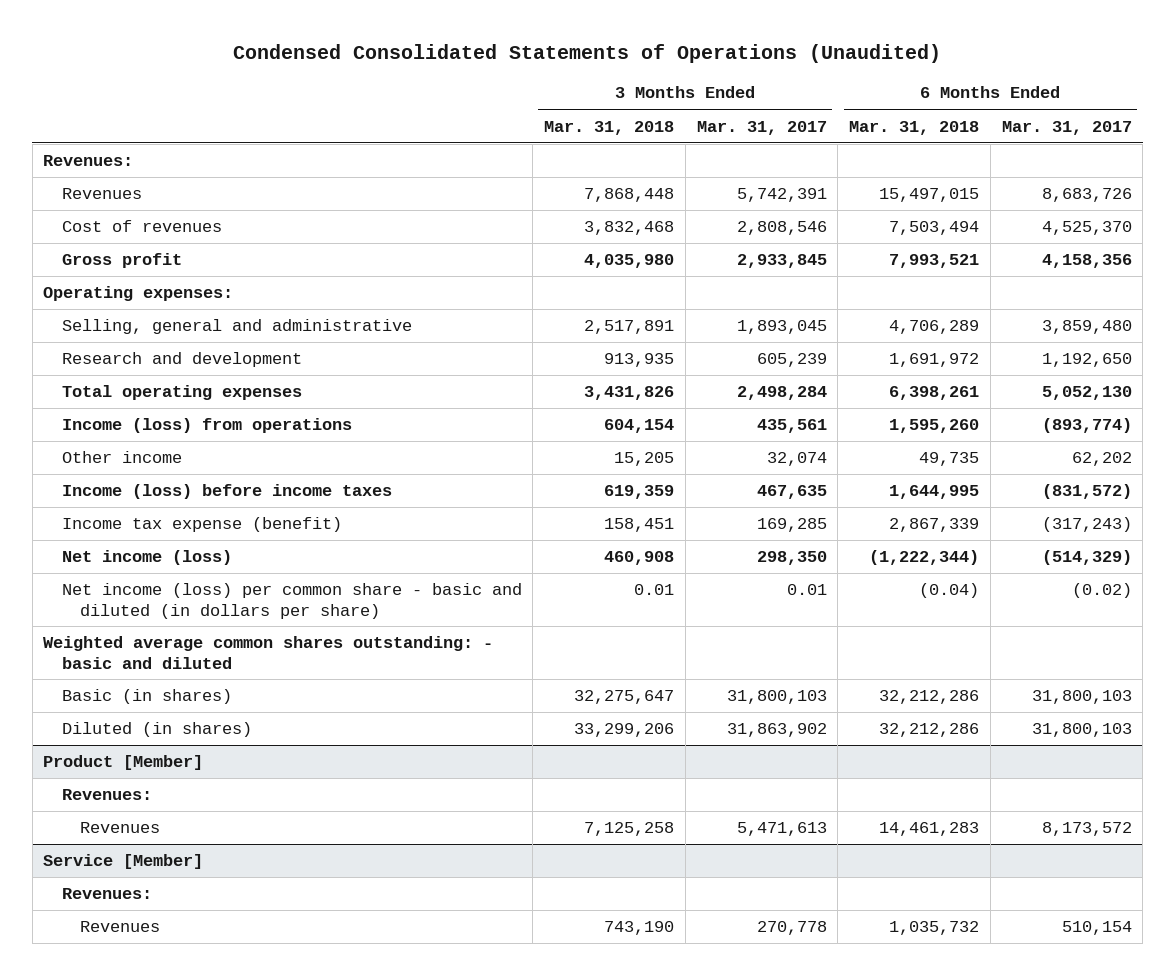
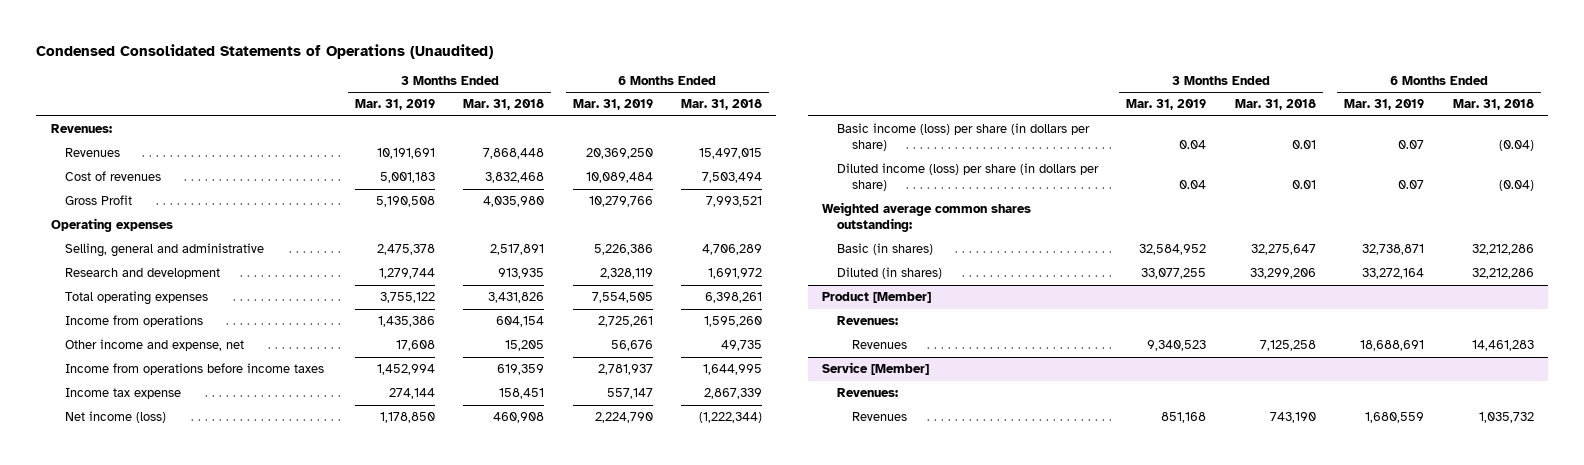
- | 3 Months Ended Mar. 31, 2018 | 3 Months Ended Mar. 31, 2017 | 6 Months Ended Mar. 31, 2018 | 6 Months Ended Mar. 31, 2017
+ | 3 Months Ended Mar. 31, 2019 | 3 Months Ended Mar. 31, 2018 | 6 Months Ended Mar. 31, 2019 | 6 Months Ended Mar. 31, 2018
- Gross profit | 4,035,980 | 2,933,845 | 7,993,521 | 4,158,356
- Operating expenses:
+ Gross Profit | 5,190,508 | 4,035,980 | 10,279,766 | 7,993,521
+ Operating expenses
- Income (loss) from operations | 604,154 | 435,561 | 1,595,260 | (893,774)
- Other income | 15,205 | 32,074 | 49,735 | 62,202
- Income (loss) before income taxes | 619,359 | 467,635 | 1,644,995 | (831,572)
- Income tax expense (benefit) | 158,451 | 169,285 | 2,867,339 | (317,243)
+ Income from operations | 1,435,386 | 604,154 | 2,725,261 | 1,595,260
+ Other income and expense, net | 17,608 | 15,205 | 56,676 | 49,735
+ Income from operations before income taxes | 1,452,994 | 619,359 | 2,781,937 | 1,644,995
+ Income tax expense | 274,144 | 158,451 | 557,147 | 2,867,339
- Net income (loss) per common share - basic and diluted (in dollars per share) | 0.01 | 0.01 | (0.04) | (0.02)
- Weighted average common shares outstanding: - basic and diluted
+ Basic income (loss) per share (in dollars per share) | 0.04 | 0.01 | 0.07 | (0.04)
+ Diluted income (loss) per share (in dollars per share) | 0.04 | 0.01 | 0.07 | (0.04)
+ Weighted average common shares outstanding:

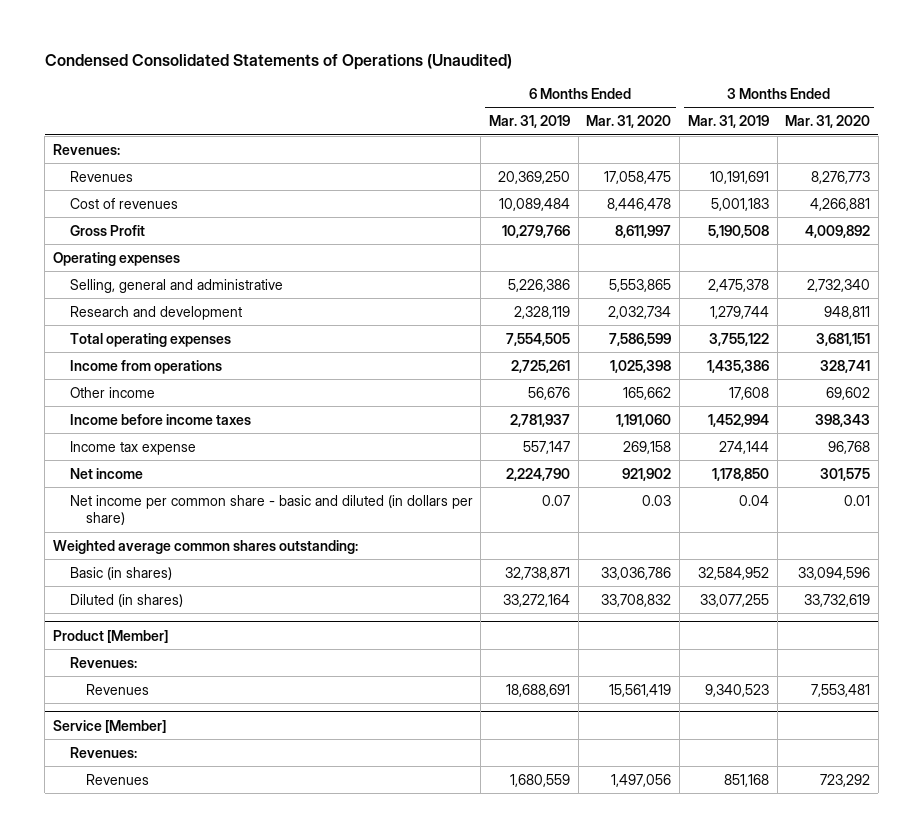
- | 3 Months Ended Mar. 31, 2019 | 3 Months Ended Mar. 31, 2018 | 6 Months Ended Mar. 31, 2019 | 6 Months Ended Mar. 31, 2018
+ | 6 Months Ended Mar. 31, 2019 | 6 Months Ended Mar. 31, 2020 | 3 Months Ended Mar. 31, 2019 | 3 Months Ended Mar. 31, 2020
- Other income and expense, net | 17,608 | 15,205 | 56,676 | 49,735
- Income from operations before income taxes | 1,452,994 | 619,359 | 2,781,937 | 1,644,995
+ Other income | 56,676 | 165,662 | 17,608 | 69,602
+ Income before income taxes | 2,781,937 | 1,191,060 | 1,452,994 | 398,343
- Net income (loss) | 1,178,850 | 460,908 | 2,224,790 | (1,222,344)
- Basic income (loss) per share (in dollars per share) | 0.04 | 0.01 | 0.07 | (0.04)
- Diluted income (loss) per share (in dollars per share) | 0.04 | 0.01 | 0.07 | (0.04)
+ Net income | 2,224,790 | 921,902 | 1,178,850 | 301,575
+ Net income per common share - basic and diluted (in dollars per share) | 0.07 | 0.03 | 0.04 | 0.01

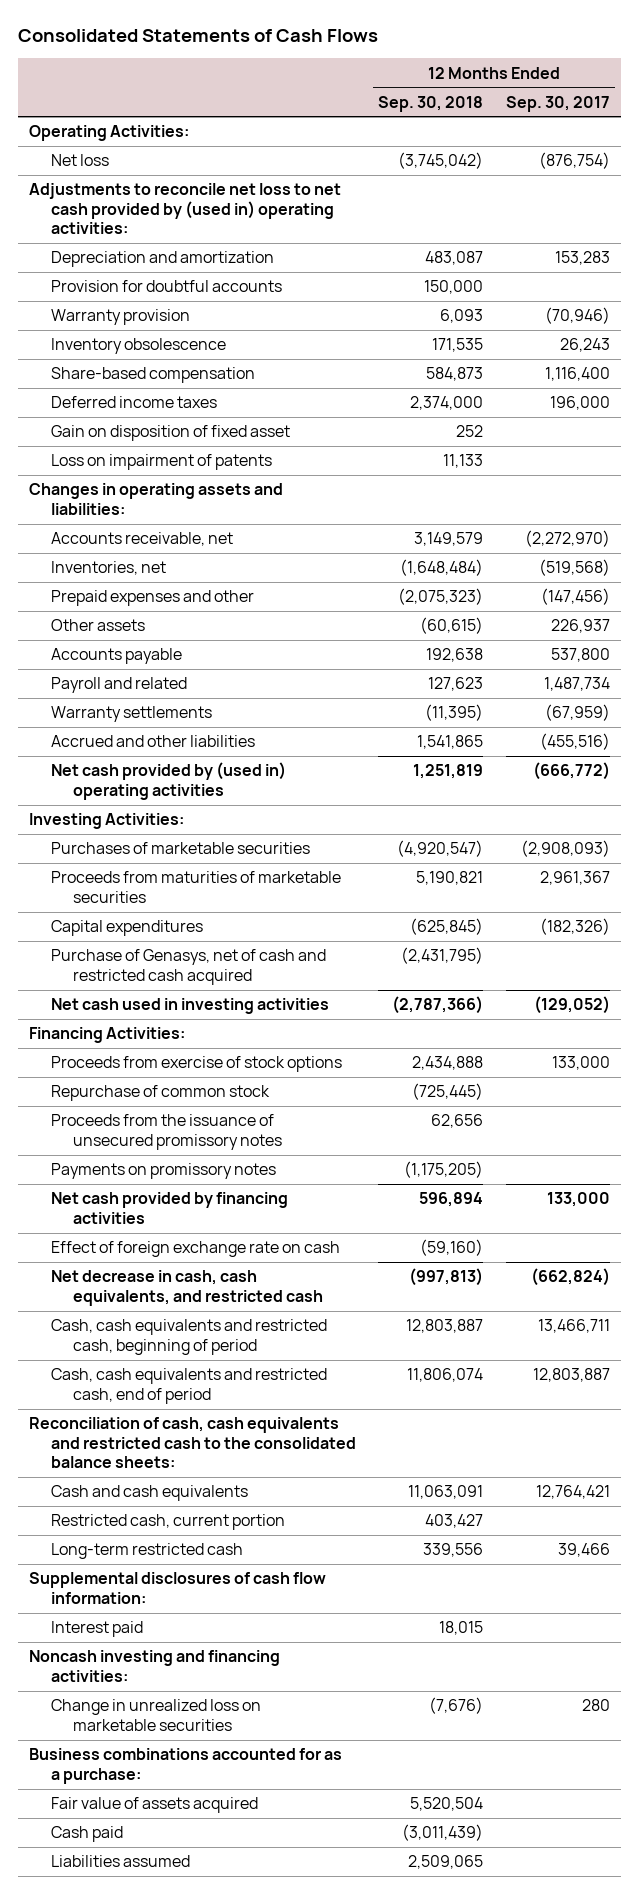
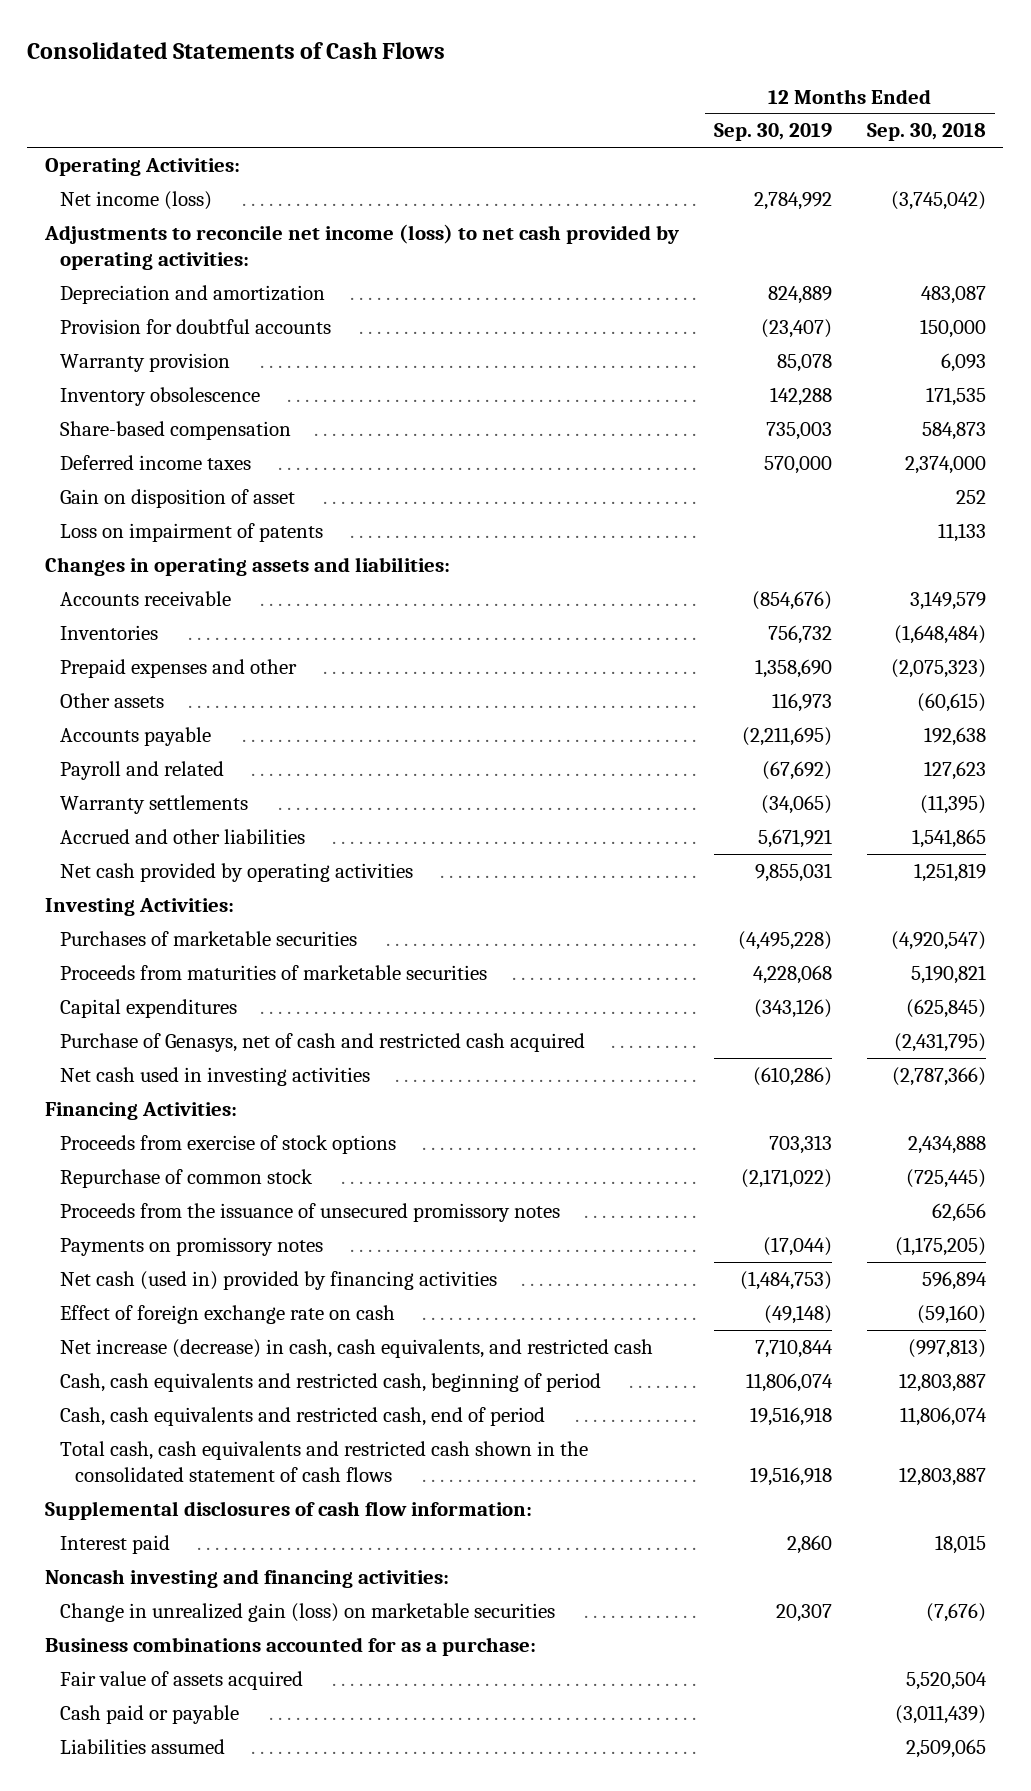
- | 12 Months Ended Sep. 30, 2018 | 12 Months Ended Sep. 30, 2017
+ | 12 Months Ended Sep. 30, 2019 | 12 Months Ended Sep. 30, 2018
- Net loss | (3,745,042) | (876,754)
- Adjustments to reconcile net loss to net cash provided by (used in) operating activities:
+ Net income (loss) | 2,784,992 | (3,745,042)
+ Adjustments to reconcile net income (loss) to net cash provided by operating activities:
- Gain on disposition of fixed asset | 252 |
+ Gain on disposition of asset | | 252
- Accounts receivable, net | 3,149,579 | (2,272,970)
- Inventories, net | (1,648,484) | (519,568)
+ Accounts receivable | (854,676) | 3,149,579
+ Inventories | 756,732 | (1,648,484)
- Net cash provided by (used in) operating activities | 1,251,819 | (666,772)
+ Net cash provided by operating activities | 9,855,031 | 1,251,819
- Net cash provided by financing activities | 596,894 | 133,000
+ Net cash (used in) provided by financing activities | (1,484,753) | 596,894
- Net decrease in cash, cash equivalents, and restricted cash | (997,813) | (662,824)
+ Net increase (decrease) in cash, cash equivalents, and restricted cash | 7,710,844 | (997,813)
- Reconciliation of cash, cash equivalents and restricted cash to the consolidated balance sheets:
- Cash and cash equivalents | 11,063,091 | 12,764,421
- Restricted cash, current portion | 403,427 |
- Long-term restricted cash | 339,556 | 39,466
+ Total cash, cash equivalents and restricted cash shown in the consolidated statement of cash flows | 19,516,918 | 12,803,887
- Change in unrealized loss on marketable securities | (7,676) | 280
+ Change in unrealized gain (loss) on marketable securities | 20,307 | (7,676)
- Cash paid | (3,011,439) |
+ Cash paid or payable | | (3,011,439)

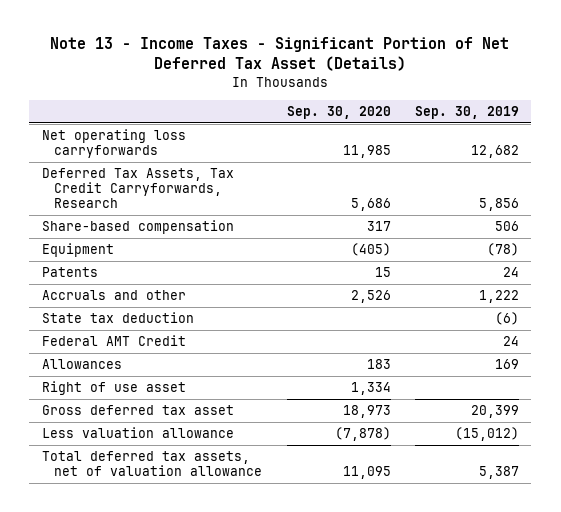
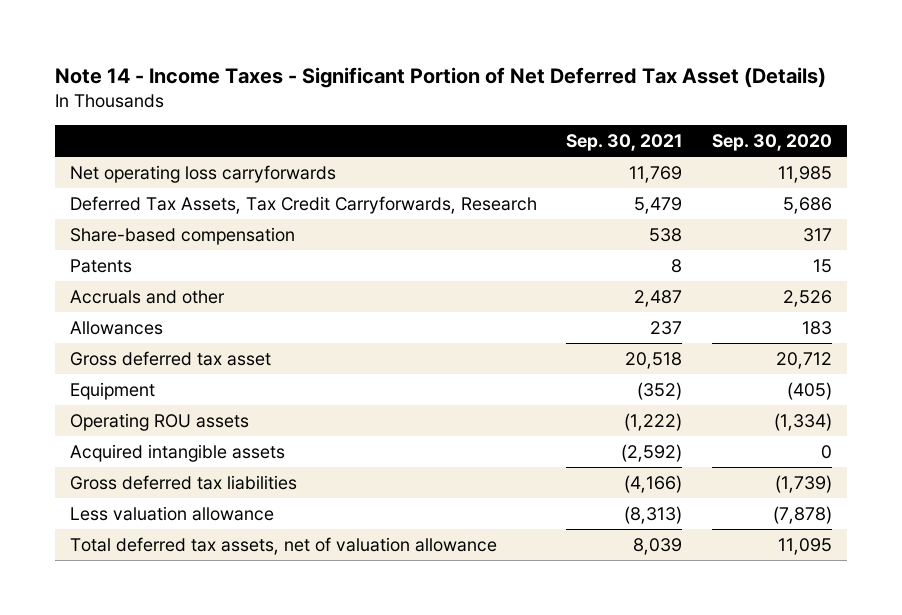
- Note 13 - Income Taxes - Significant Portion of Net Deferred Tax Asset (Details)
+ Note 14 - Income Taxes - Significant Portion of Net Deferred Tax Asset (Details)
- | Sep. 30, 2020 | Sep. 30, 2019
+ | Sep. 30, 2021 | Sep. 30, 2020
- State tax deduction | | (6)
- Federal AMT Credit | | 24
- Right of use asset | 1,334 |
- Gross deferred tax asset | 18,973 | 20,399
+ Gross deferred tax asset | 20,518 | 20,712
moved down: Equipment | (352) | (405)
+ Operating ROU assets | (1,222) | (1,334)
+ Acquired intangible assets | (2,592) | 0
+ Gross deferred tax liabilities | (4,166) | (1,739)

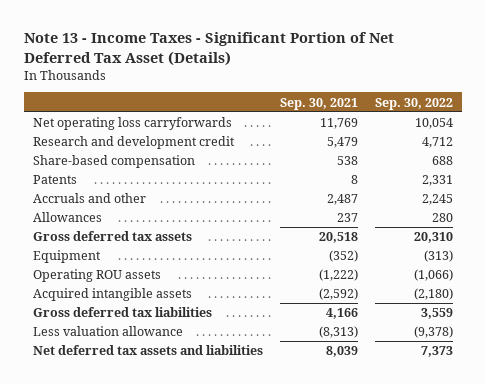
- Note 14 - Income Taxes - Significant Portion of Net Deferred Tax Asset (Details)
+ Note 13 - Income Taxes - Significant Portion of Net Deferred Tax Asset (Details)
- | Sep. 30, 2021 | Sep. 30, 2020
+ | Sep. 30, 2021 | Sep. 30, 2022
- Deferred Tax Assets, Tax Credit Carryforwards, Research | 5,479 | 5,686
+ Research and development credit | 5,479 | 4,712
- Gross deferred tax asset | 20,518 | 20,712
+ Gross deferred tax assets | 20,518 | 20,310
- Gross deferred tax liabilities | (4,166) | (1,739)
+ Gross deferred tax liabilities | 4,166 | 3,559
- Total deferred tax assets, net of valuation allowance | 8,039 | 11,095
+ Net deferred tax assets and liabilities | 8,039 | 7,373

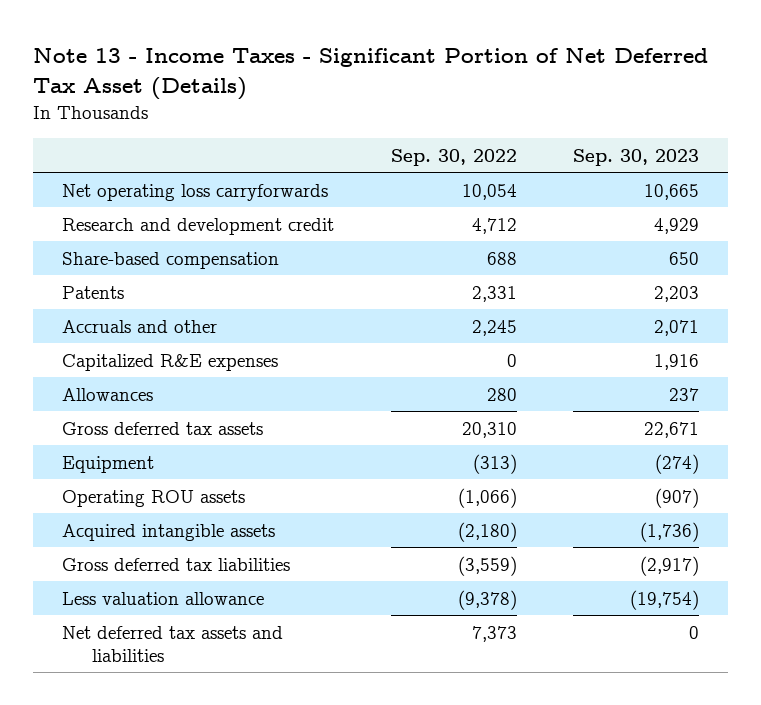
- | Sep. 30, 2021 | Sep. 30, 2022
+ | Sep. 30, 2022 | Sep. 30, 2023
+ Capitalized R&E expenses | 0 | 1,916
- Gross deferred tax liabilities | 4,166 | 3,559
+ Gross deferred tax liabilities | (3,559) | (2,917)

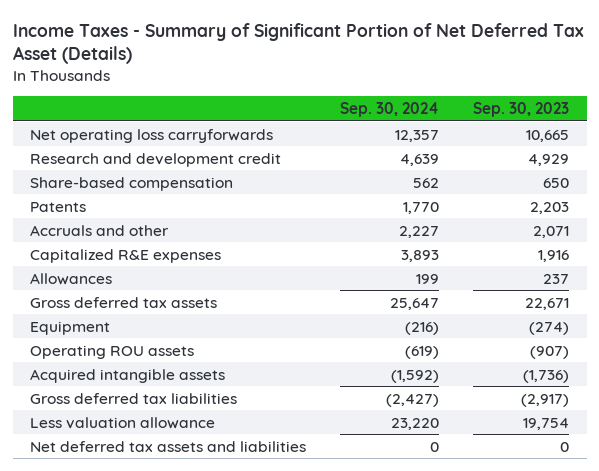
- Note 13 - Income Taxes - Significant Portion of Net Deferred Tax Asset (Details)
+ Income Taxes - Summary of Significant Portion of Net Deferred Tax Asset (Details)
- | Sep. 30, 2022 | Sep. 30, 2023
+ | Sep. 30, 2024 | Sep. 30, 2023
- Less valuation allowance | (9,378) | (19,754)
+ Less valuation allowance | 23,220 | 19,754

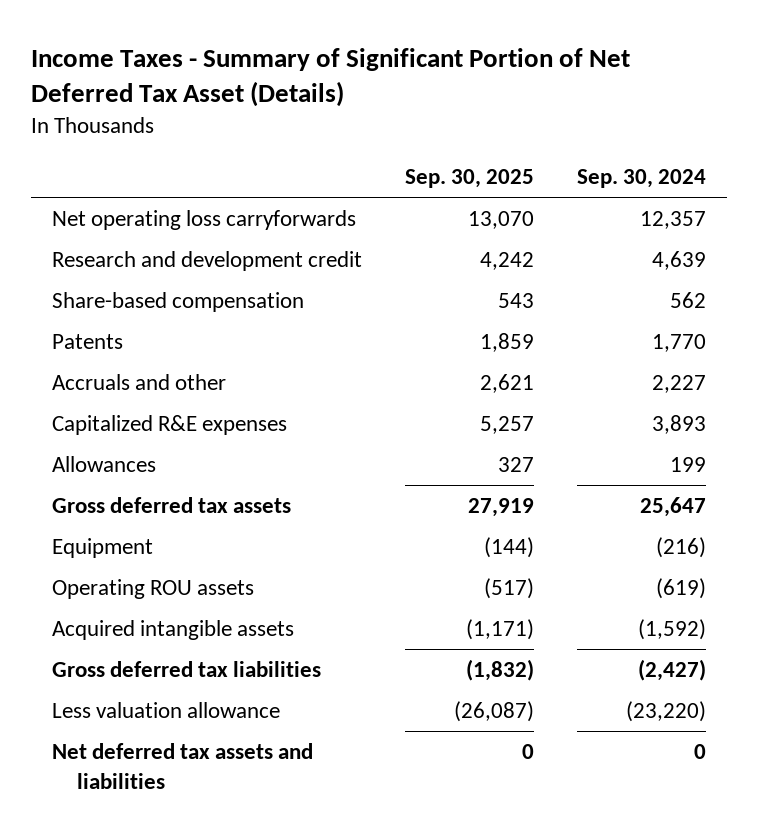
- | Sep. 30, 2024 | Sep. 30, 2023
+ | Sep. 30, 2025 | Sep. 30, 2024
- Less valuation allowance | 23,220 | 19,754
+ Less valuation allowance | (26,087) | (23,220)

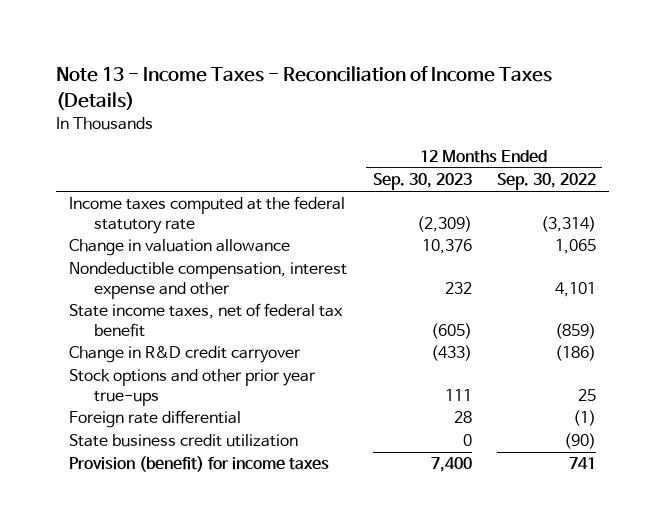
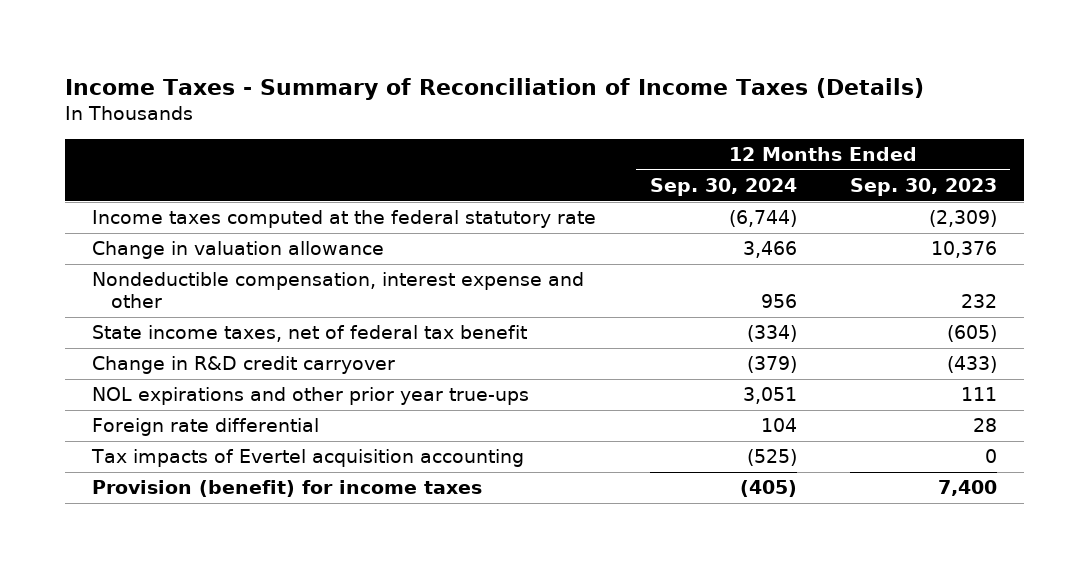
- Note 13 - Income Taxes - Reconciliation of Income Taxes (Details)
+ Income Taxes - Summary of Reconciliation of Income Taxes (Details)
- | 12 Months Ended Sep. 30, 2023 | 12 Months Ended Sep. 30, 2022
+ | 12 Months Ended Sep. 30, 2024 | 12 Months Ended Sep. 30, 2023
- Stock options and other prior year true-ups | 111 | 25
+ NOL expirations and other prior year true-ups | 3,051 | 111
- State business credit utilization | 0 | (90)
+ Tax impacts of Evertel acquisition accounting | (525) | 0

